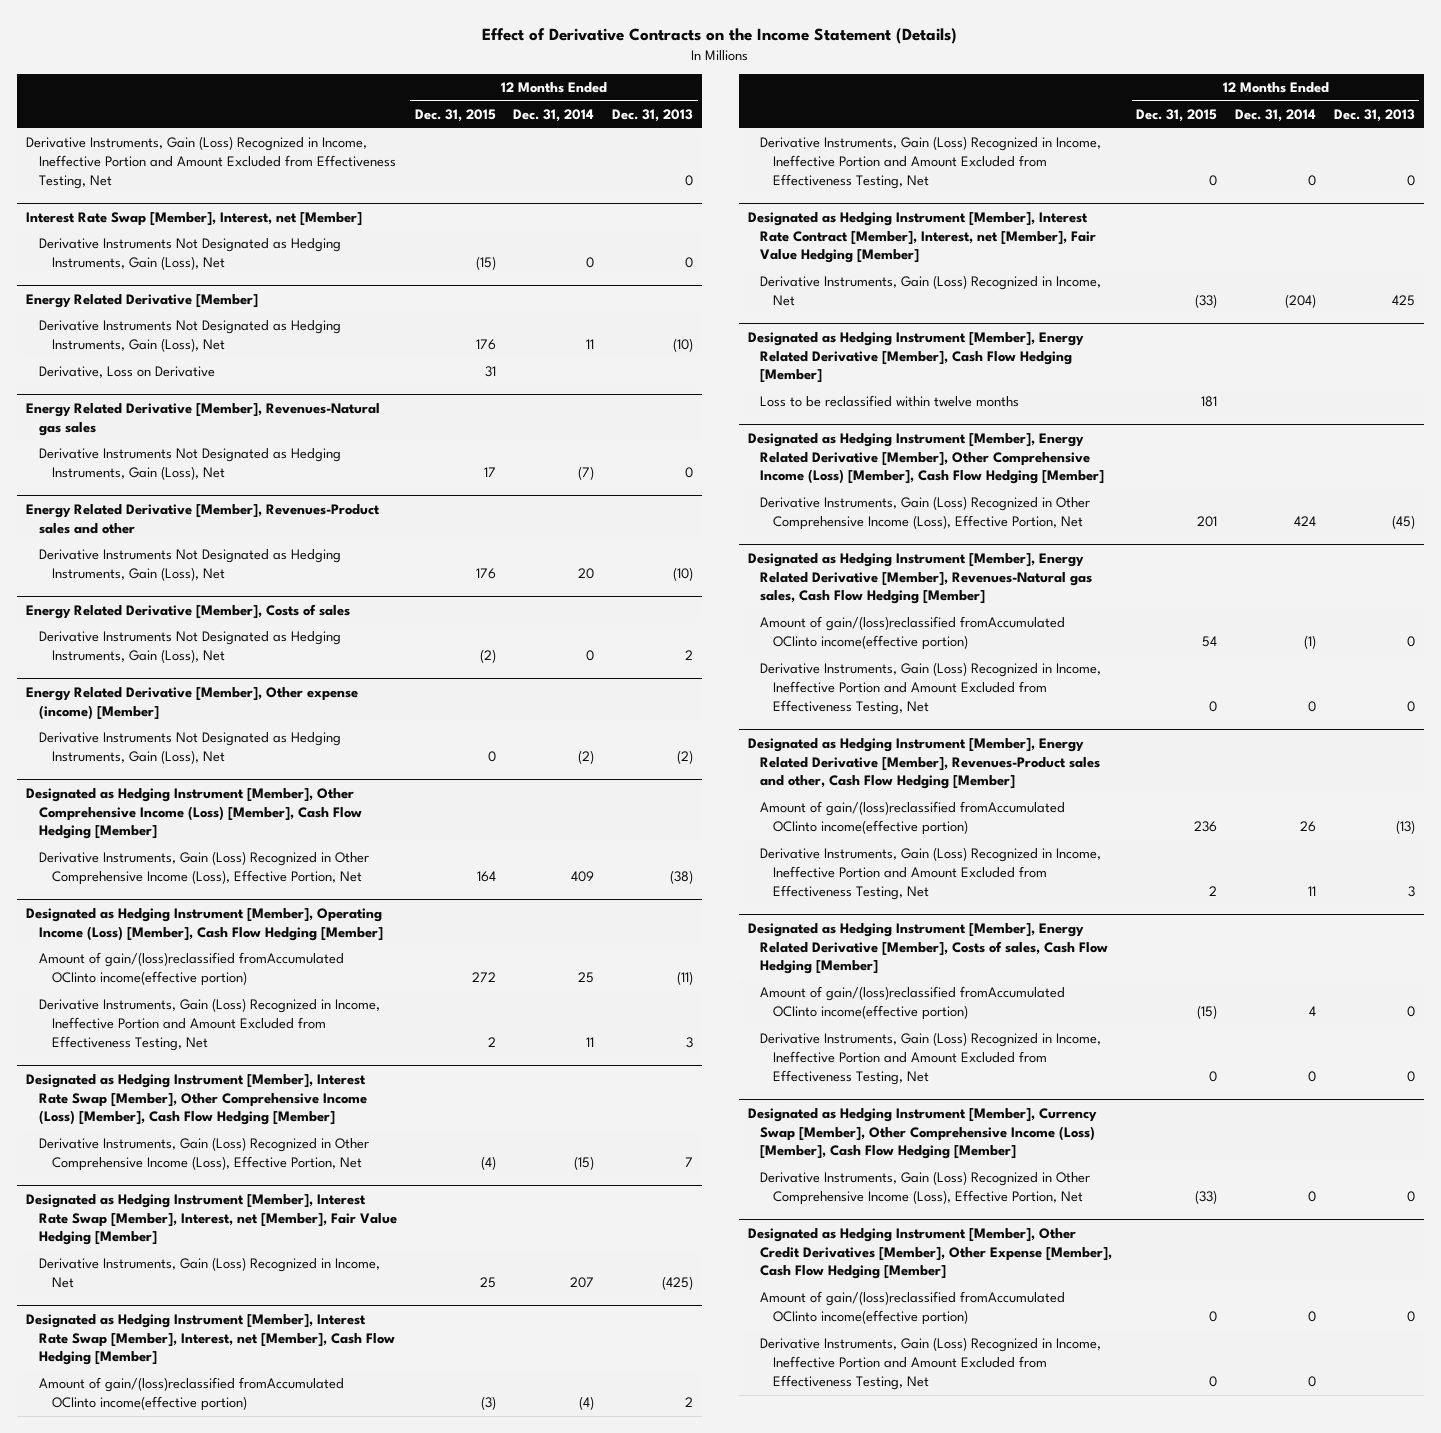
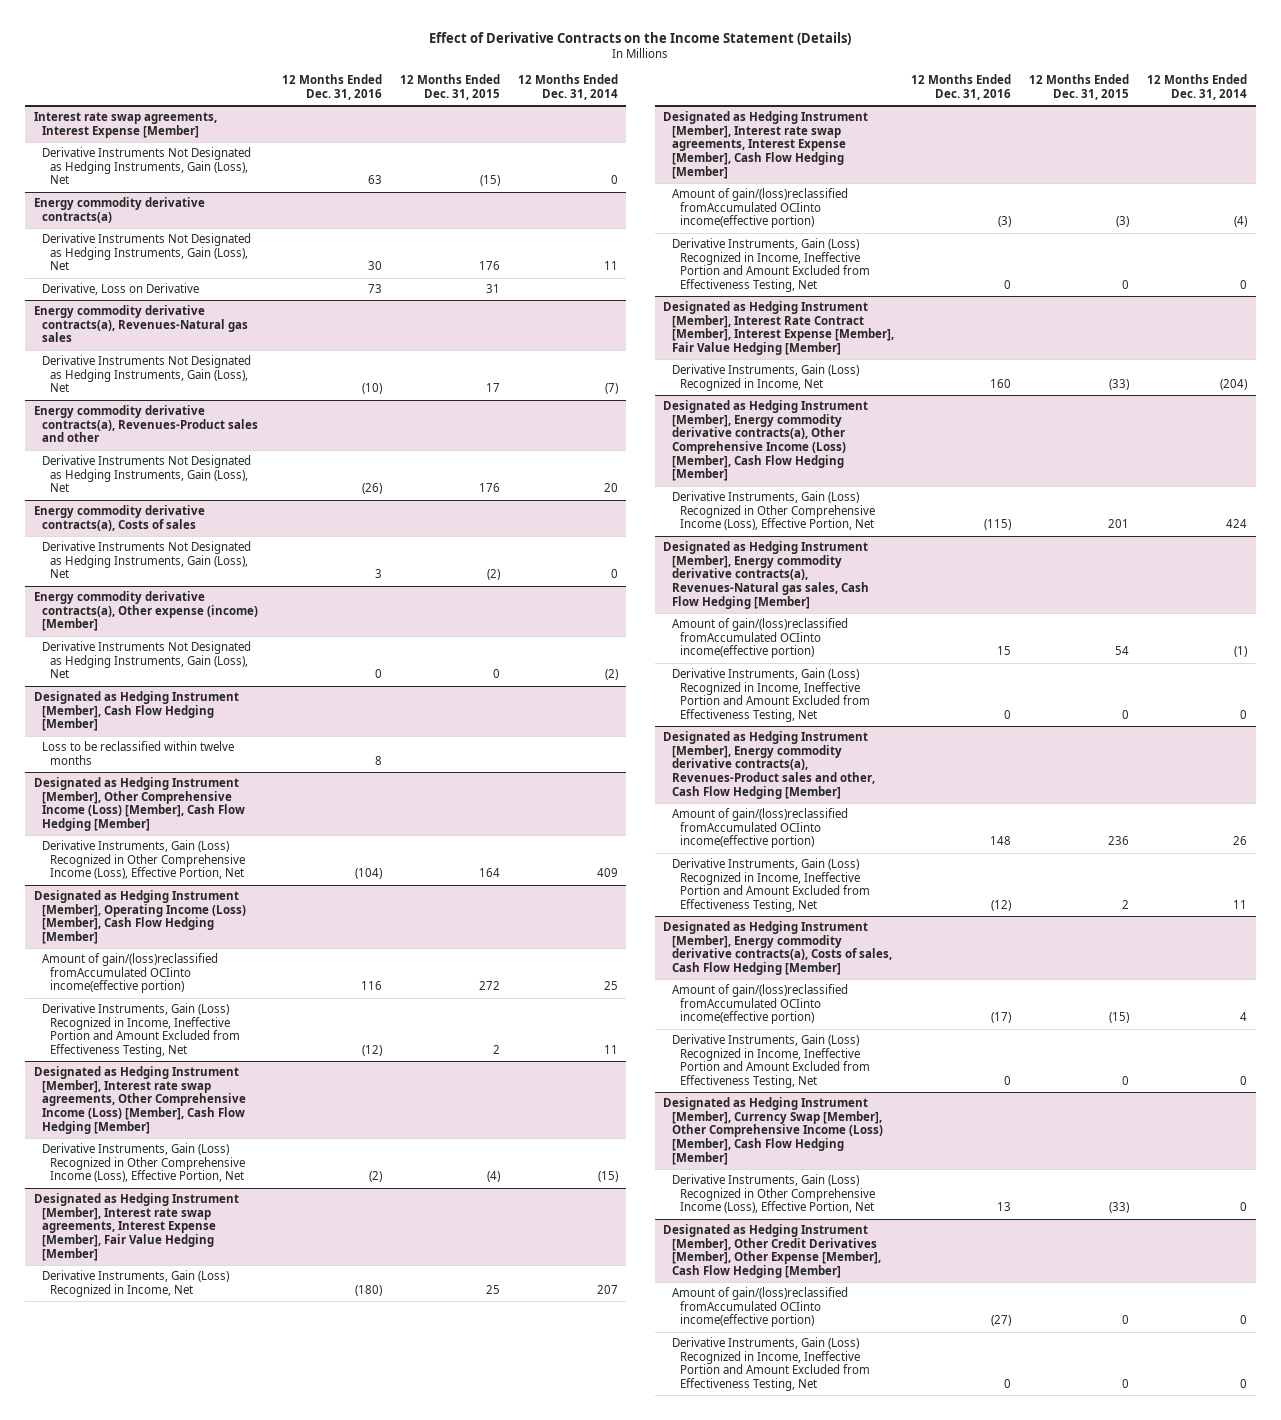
- | 12 Months Ended Dec. 31, 2015 | 12 Months Ended Dec. 31, 2014 | 12 Months Ended Dec. 31, 2013
+ | 12 Months Ended Dec. 31, 2016 | 12 Months Ended Dec. 31, 2015 | 12 Months Ended Dec. 31, 2014
- Derivative Instruments, Gain (Loss) Recognized in Income, Ineffective Portion and Amount Excluded from Effectiveness Testing, Net | | | 0
- Interest Rate Swap [Member], Interest, net [Member]
+ Interest rate swap agreements, Interest Expense [Member]
- Energy Related Derivative [Member]
+ Energy commodity derivative contracts(a)
- Energy Related Derivative [Member], Revenues-Natural gas sales
+ Energy commodity derivative contracts(a), Revenues-Natural gas sales
- Energy Related Derivative [Member], Revenues-Product sales and other
+ Energy commodity derivative contracts(a), Revenues-Product sales and other
- Energy Related Derivative [Member], Costs of sales
+ Energy commodity derivative contracts(a), Costs of sales
- Energy Related Derivative [Member], Other expense (income) [Member]
+ Energy commodity derivative contracts(a), Other expense (income) [Member]
+ Designated as Hedging Instrument [Member], Cash Flow Hedging [Member]
+ Loss to be reclassified within twelve months | 8 | |
- Designated as Hedging Instrument [Member], Interest Rate Swap [Member], Other Comprehensive Income (Loss) [Member], Cash Flow Hedging [Member]
+ Designated as Hedging Instrument [Member], Interest rate swap agreements, Other Comprehensive Income (Loss) [Member], Cash Flow Hedging [Member]
- Designated as Hedging Instrument [Member], Interest Rate Swap [Member], Interest, net [Member], Fair Value Hedging [Member]
+ Designated as Hedging Instrument [Member], Interest rate swap agreements, Interest Expense [Member], Fair Value Hedging [Member]
- Designated as Hedging Instrument [Member], Interest Rate Swap [Member], Interest, net [Member], Cash Flow Hedging [Member]
+ Designated as Hedging Instrument [Member], Interest rate swap agreements, Interest Expense [Member], Cash Flow Hedging [Member]
- Designated as Hedging Instrument [Member], Interest Rate Contract [Member], Interest, net [Member], Fair Value Hedging [Member]
+ Designated as Hedging Instrument [Member], Interest Rate Contract [Member], Interest Expense [Member], Fair Value Hedging [Member]
- Designated as Hedging Instrument [Member], Energy Related Derivative [Member], Cash Flow Hedging [Member]
- Loss to be reclassified within twelve months | 181 | |
- Designated as Hedging Instrument [Member], Energy Related Derivative [Member], Other Comprehensive Income (Loss) [Member], Cash Flow Hedging [Member]
+ Designated as Hedging Instrument [Member], Energy commodity derivative contracts(a), Other Comprehensive Income (Loss) [Member], Cash Flow Hedging [Member]
- Designated as Hedging Instrument [Member], Energy Related Derivative [Member], Revenues-Natural gas sales, Cash Flow Hedging [Member]
+ Designated as Hedging Instrument [Member], Energy commodity derivative contracts(a), Revenues-Natural gas sales, Cash Flow Hedging [Member]
- Designated as Hedging Instrument [Member], Energy Related Derivative [Member], Revenues-Product sales and other, Cash Flow Hedging [Member]
+ Designated as Hedging Instrument [Member], Energy commodity derivative contracts(a), Revenues-Product sales and other, Cash Flow Hedging [Member]
- Designated as Hedging Instrument [Member], Energy Related Derivative [Member], Costs of sales, Cash Flow Hedging [Member]
+ Designated as Hedging Instrument [Member], Energy commodity derivative contracts(a), Costs of sales, Cash Flow Hedging [Member]

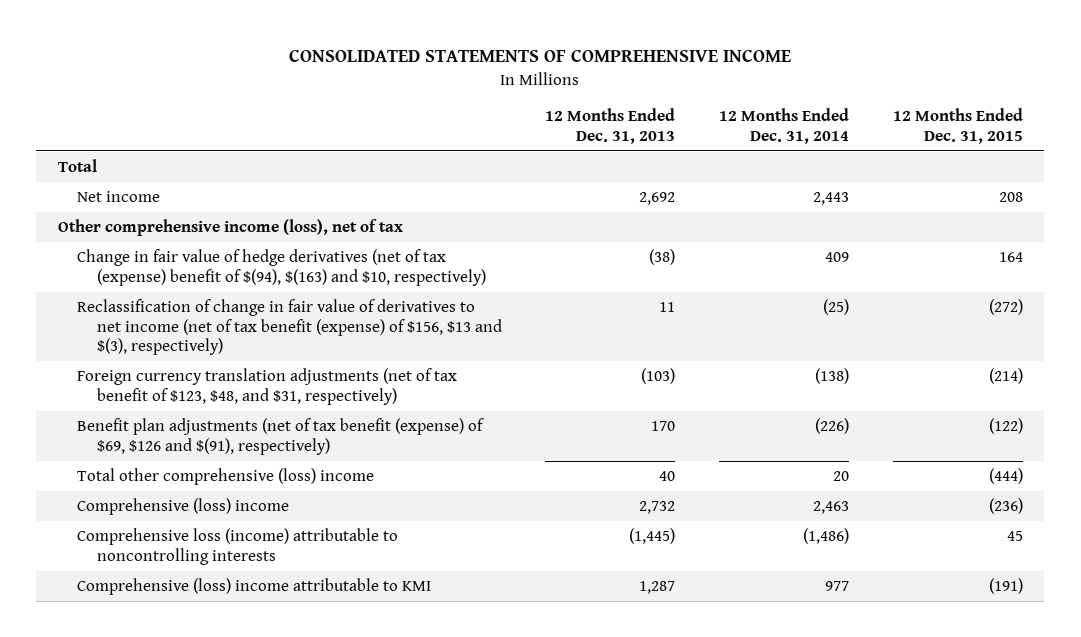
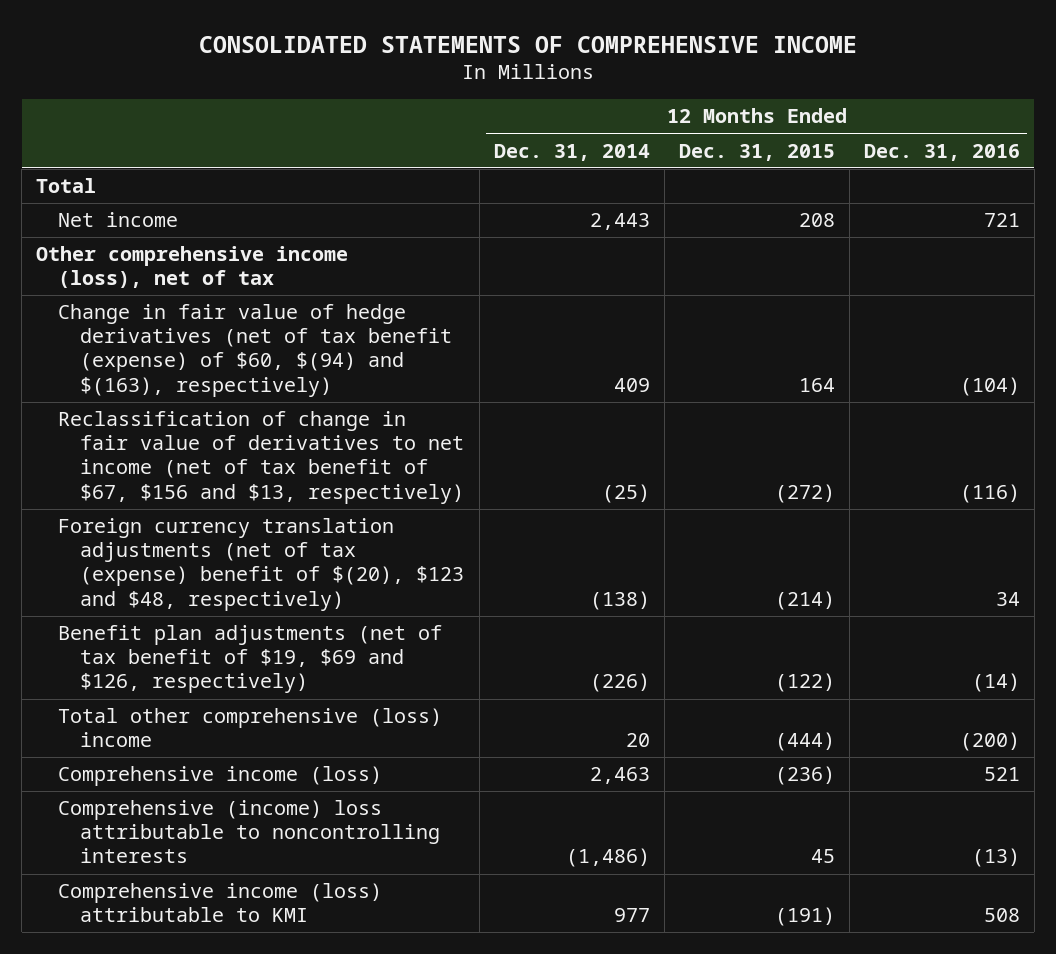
- | 12 Months Ended Dec. 31, 2013 | 12 Months Ended Dec. 31, 2014 | 12 Months Ended Dec. 31, 2015
+ | 12 Months Ended Dec. 31, 2014 | 12 Months Ended Dec. 31, 2015 | 12 Months Ended Dec. 31, 2016
- Change in fair value of hedge derivatives (net of tax (expense) benefit of $(94), $(163) and $10, respectively) | (38) | 409 | 164
- Reclassification of change in fair value of derivatives to net income (net of tax benefit (expense) of $156, $13 and $(3), respectively) | 11 | (25) | (272)
- Foreign currency translation adjustments (net of tax benefit of $123, $48, and $31, respectively) | (103) | (138) | (214)
- Benefit plan adjustments (net of tax benefit (expense) of $69, $126 and $(91), respectively) | 170 | (226) | (122)
+ Change in fair value of hedge derivatives (net of tax benefit (expense) of $60, $(94) and $(163), respectively) | 409 | 164 | (104)
+ Reclassification of change in fair value of derivatives to net income (net of tax benefit of $67, $156 and $13, respectively) | (25) | (272) | (116)
+ Foreign currency translation adjustments (net of tax (expense) benefit of $(20), $123 and $48, respectively) | (138) | (214) | 34
+ Benefit plan adjustments (net of tax benefit of $19, $69 and $126, respectively) | (226) | (122) | (14)
- Comprehensive (loss) income | 2,732 | 2,463 | (236)
- Comprehensive loss (income) attributable to noncontrolling interests | (1,445) | (1,486) | 45
- Comprehensive (loss) income attributable to KMI | 1,287 | 977 | (191)
+ Comprehensive income (loss) | 2,463 | (236) | 521
+ Comprehensive (income) loss attributable to noncontrolling interests | (1,486) | 45 | (13)
+ Comprehensive income (loss) attributable to KMI | 977 | (191) | 508

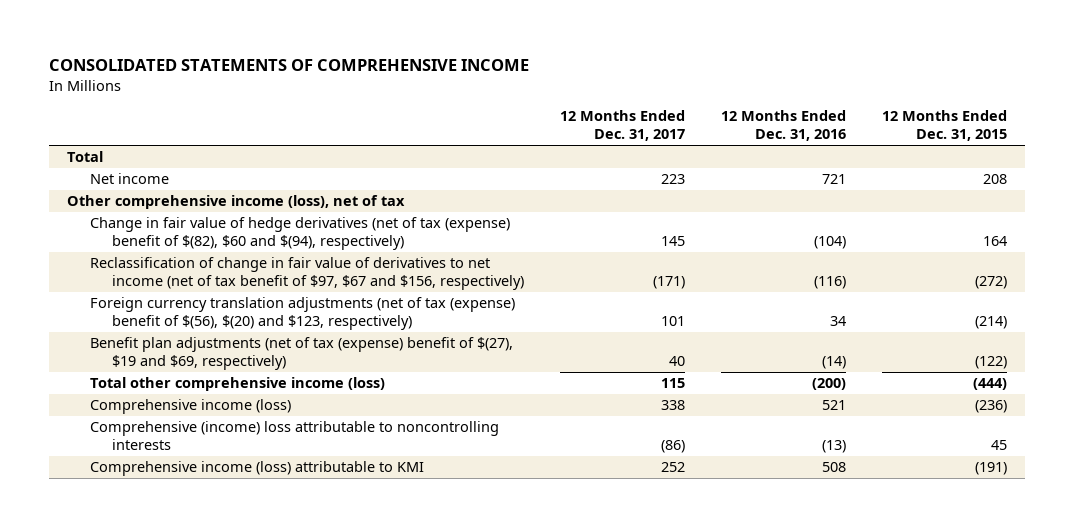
- | 12 Months Ended Dec. 31, 2014 | 12 Months Ended Dec. 31, 2015 | 12 Months Ended Dec. 31, 2016
+ | 12 Months Ended Dec. 31, 2017 | 12 Months Ended Dec. 31, 2016 | 12 Months Ended Dec. 31, 2015
- Change in fair value of hedge derivatives (net of tax benefit (expense) of $60, $(94) and $(163), respectively) | 409 | 164 | (104)
- Reclassification of change in fair value of derivatives to net income (net of tax benefit of $67, $156 and $13, respectively) | (25) | (272) | (116)
- Foreign currency translation adjustments (net of tax (expense) benefit of $(20), $123 and $48, respectively) | (138) | (214) | 34
- Benefit plan adjustments (net of tax benefit of $19, $69 and $126, respectively) | (226) | (122) | (14)
- Total other comprehensive (loss) income | 20 | (444) | (200)
+ Change in fair value of hedge derivatives (net of tax (expense) benefit of $(82), $60 and $(94), respectively) | 145 | (104) | 164
+ Reclassification of change in fair value of derivatives to net income (net of tax benefit of $97, $67 and $156, respectively) | (171) | (116) | (272)
+ Foreign currency translation adjustments (net of tax (expense) benefit of $(56), $(20) and $123, respectively) | 101 | 34 | (214)
+ Benefit plan adjustments (net of tax (expense) benefit of $(27), $19 and $69, respectively) | 40 | (14) | (122)
+ Total other comprehensive income (loss) | 115 | (200) | (444)

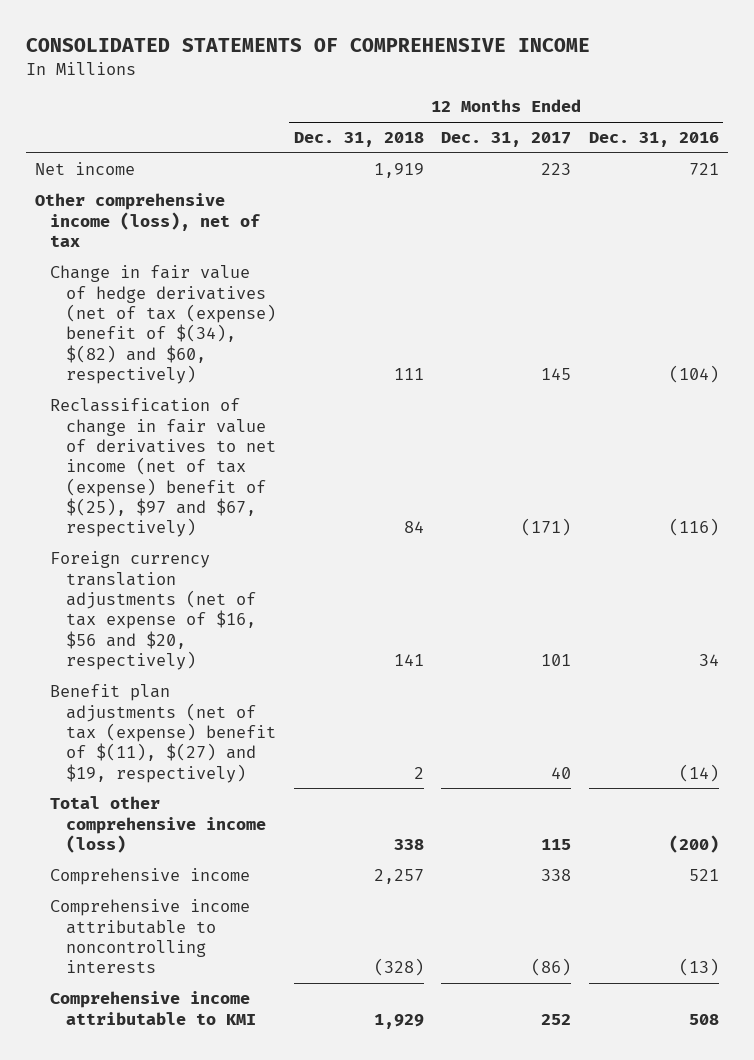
- | 12 Months Ended Dec. 31, 2017 | 12 Months Ended Dec. 31, 2016 | 12 Months Ended Dec. 31, 2015
+ | 12 Months Ended Dec. 31, 2018 | 12 Months Ended Dec. 31, 2017 | 12 Months Ended Dec. 31, 2016
- Total
- Change in fair value of hedge derivatives (net of tax (expense) benefit of $(82), $60 and $(94), respectively) | 145 | (104) | 164
- Reclassification of change in fair value of derivatives to net income (net of tax benefit of $97, $67 and $156, respectively) | (171) | (116) | (272)
- Foreign currency translation adjustments (net of tax (expense) benefit of $(56), $(20) and $123, respectively) | 101 | 34 | (214)
- Benefit plan adjustments (net of tax (expense) benefit of $(27), $19 and $69, respectively) | 40 | (14) | (122)
+ Change in fair value of hedge derivatives (net of tax (expense) benefit of $(34), $(82) and $60, respectively) | 111 | 145 | (104)
+ Reclassification of change in fair value of derivatives to net income (net of tax (expense) benefit of $(25), $97 and $67, respectively) | 84 | (171) | (116)
+ Foreign currency translation adjustments (net of tax expense of $16, $56 and $20, respectively) | 141 | 101 | 34
+ Benefit plan adjustments (net of tax (expense) benefit of $(11), $(27) and $19, respectively) | 2 | 40 | (14)
- Comprehensive income (loss) | 338 | 521 | (236)
- Comprehensive (income) loss attributable to noncontrolling interests | (86) | (13) | 45
- Comprehensive income (loss) attributable to KMI | 252 | 508 | (191)
+ Comprehensive income | 2,257 | 338 | 521
+ Comprehensive income attributable to noncontrolling interests | (328) | (86) | (13)
+ Comprehensive income attributable to KMI | 1,929 | 252 | 508

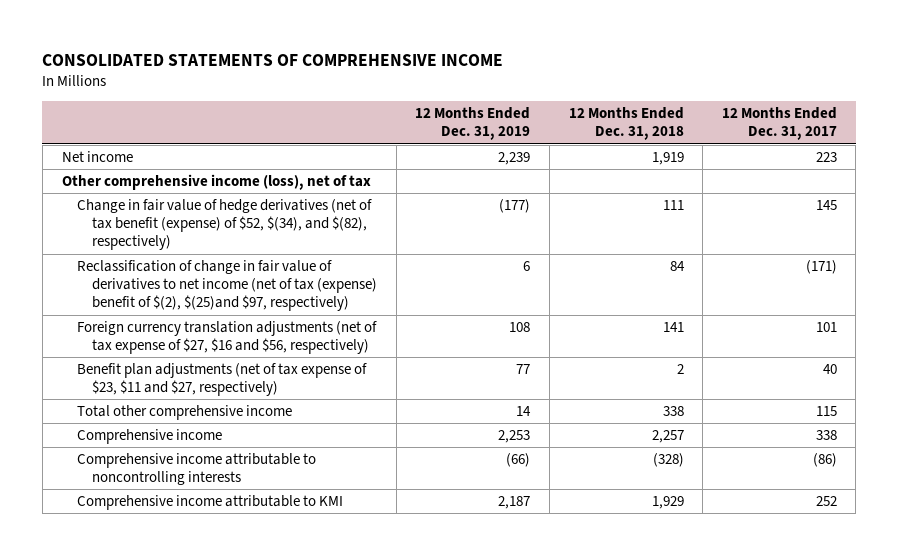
- | 12 Months Ended Dec. 31, 2018 | 12 Months Ended Dec. 31, 2017 | 12 Months Ended Dec. 31, 2016
+ | 12 Months Ended Dec. 31, 2019 | 12 Months Ended Dec. 31, 2018 | 12 Months Ended Dec. 31, 2017
- Change in fair value of hedge derivatives (net of tax (expense) benefit of $(34), $(82) and $60, respectively) | 111 | 145 | (104)
- Reclassification of change in fair value of derivatives to net income (net of tax (expense) benefit of $(25), $97 and $67, respectively) | 84 | (171) | (116)
- Foreign currency translation adjustments (net of tax expense of $16, $56 and $20, respectively) | 141 | 101 | 34
- Benefit plan adjustments (net of tax (expense) benefit of $(11), $(27) and $19, respectively) | 2 | 40 | (14)
- Total other comprehensive income (loss) | 338 | 115 | (200)
+ Change in fair value of hedge derivatives (net of tax benefit (expense) of $52, $(34), and $(82), respectively) | (177) | 111 | 145
+ Reclassification of change in fair value of derivatives to net income (net of tax (expense) benefit of $(2), $(25)and $97, respectively) | 6 | 84 | (171)
+ Foreign currency translation adjustments (net of tax expense of $27, $16 and $56, respectively) | 108 | 141 | 101
+ Benefit plan adjustments (net of tax expense of $23, $11 and $27, respectively) | 77 | 2 | 40
+ Total other comprehensive income | 14 | 338 | 115

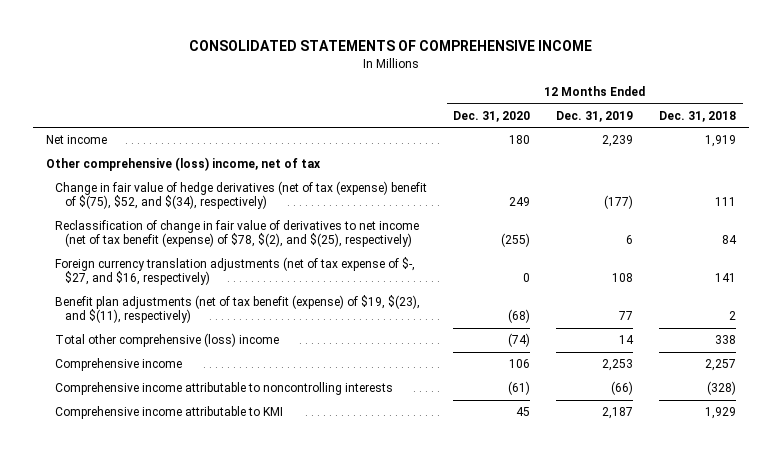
- | 12 Months Ended Dec. 31, 2019 | 12 Months Ended Dec. 31, 2018 | 12 Months Ended Dec. 31, 2017
+ | 12 Months Ended Dec. 31, 2020 | 12 Months Ended Dec. 31, 2019 | 12 Months Ended Dec. 31, 2018
- Other comprehensive income (loss), net of tax
- Change in fair value of hedge derivatives (net of tax benefit (expense) of $52, $(34), and $(82), respectively) | (177) | 111 | 145
- Reclassification of change in fair value of derivatives to net income (net of tax (expense) benefit of $(2), $(25)and $97, respectively) | 6 | 84 | (171)
- Foreign currency translation adjustments (net of tax expense of $27, $16 and $56, respectively) | 108 | 141 | 101
- Benefit plan adjustments (net of tax expense of $23, $11 and $27, respectively) | 77 | 2 | 40
- Total other comprehensive income | 14 | 338 | 115
+ Other comprehensive (loss) income, net of tax
+ Change in fair value of hedge derivatives (net of tax (expense) benefit of $(75), $52, and $(34), respectively) | 249 | (177) | 111
+ Reclassification of change in fair value of derivatives to net income (net of tax benefit (expense) of $78, $(2), and $(25), respectively) | (255) | 6 | 84
+ Foreign currency translation adjustments (net of tax expense of $-, $27, and $16, respectively) | 0 | 108 | 141
+ Benefit plan adjustments (net of tax benefit (expense) of $19, $(23), and $(11), respectively) | (68) | 77 | 2
+ Total other comprehensive (loss) income | (74) | 14 | 338

